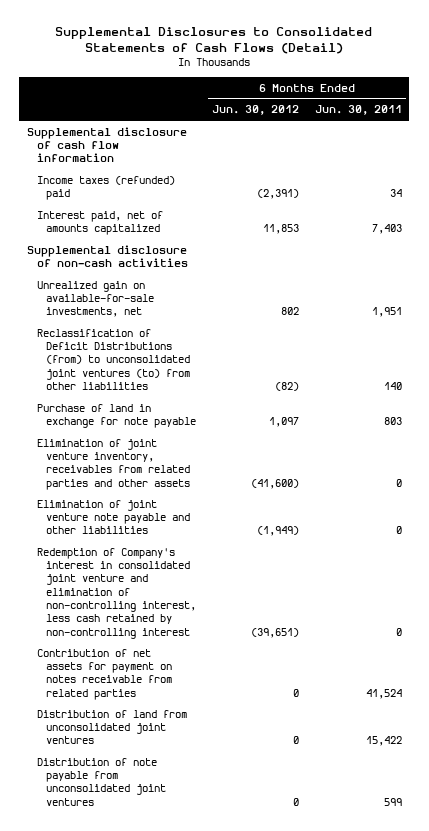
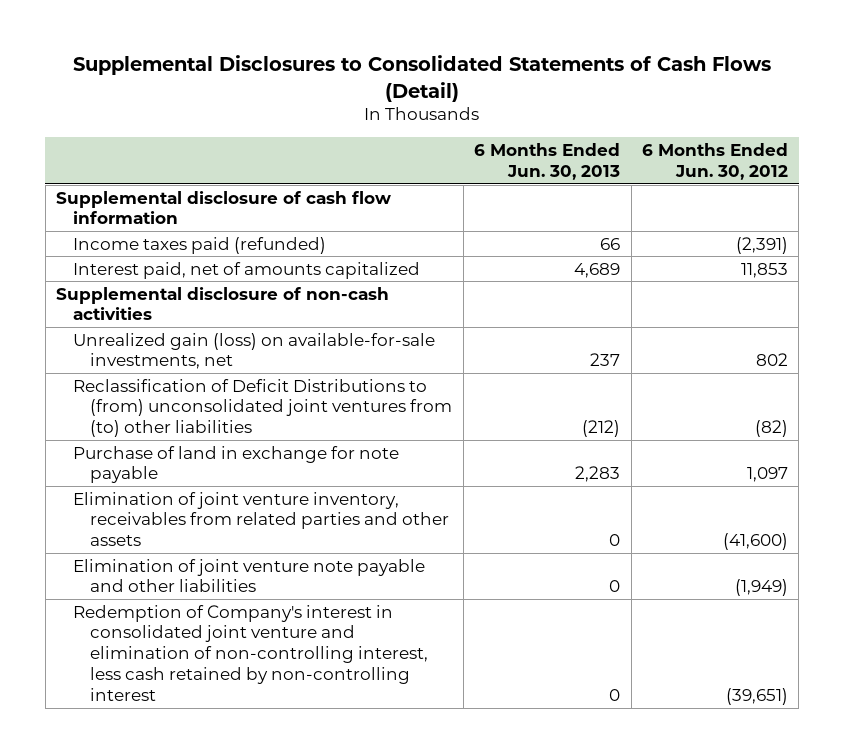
- | 6 Months Ended Jun. 30, 2012 | 6 Months Ended Jun. 30, 2011
+ | 6 Months Ended Jun. 30, 2013 | 6 Months Ended Jun. 30, 2012
- Income taxes (refunded) paid | (2,391) | 34
+ Income taxes paid (refunded) | 66 | (2,391)
- Unrealized gain on available-for-sale investments, net | 802 | 1,951
- Reclassification of Deficit Distributions (from) to unconsolidated joint ventures (to) from other liabilities | (82) | 140
+ Unrealized gain (loss) on available-for-sale investments, net | 237 | 802
+ Reclassification of Deficit Distributions to (from) unconsolidated joint ventures from (to) other liabilities | (212) | (82)
- Contribution of net assets for payment on notes receivable from related parties | 0 | 41,524
- Distribution of land from unconsolidated joint ventures | 0 | 15,422
- Distribution of note payable from unconsolidated joint ventures | 0 | 599

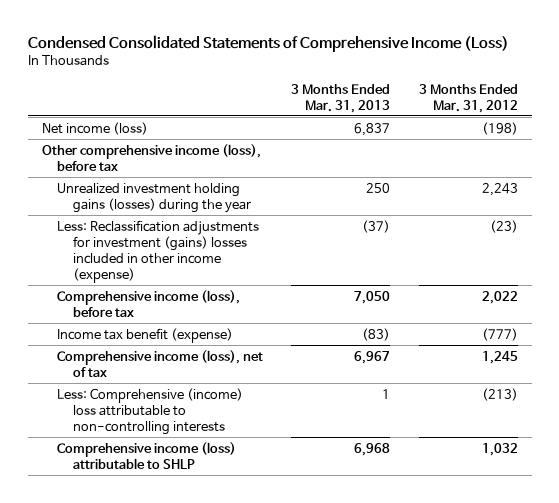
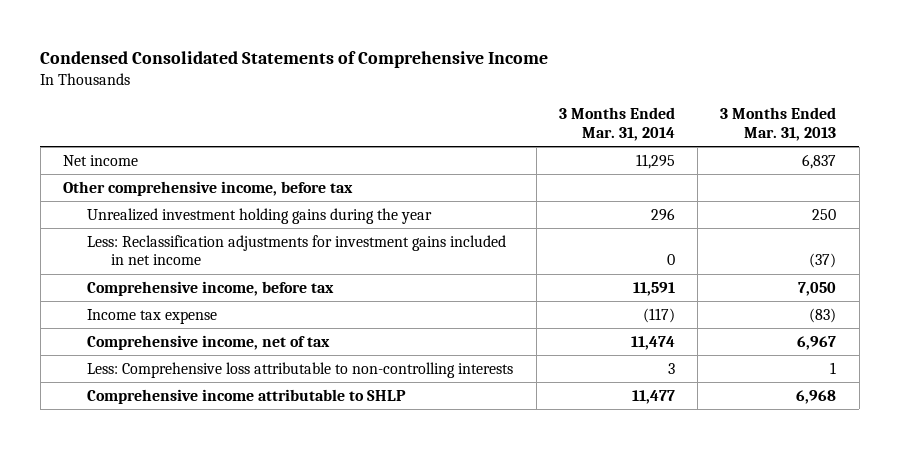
- Condensed Consolidated Statements of Comprehensive Income (Loss)
+ Condensed Consolidated Statements of Comprehensive Income
- | 3 Months Ended Mar. 31, 2013 | 3 Months Ended Mar. 31, 2012
+ | 3 Months Ended Mar. 31, 2014 | 3 Months Ended Mar. 31, 2013
- Net income (loss) | 6,837 | (198)
- Other comprehensive income (loss), before tax
- Unrealized investment holding gains (losses) during the year | 250 | 2,243
- Less: Reclassification adjustments for investment (gains) losses included in other income (expense) | (37) | (23)
- Comprehensive income (loss), before tax | 7,050 | 2,022
- Income tax benefit (expense) | (83) | (777)
- Comprehensive income (loss), net of tax | 6,967 | 1,245
- Less: Comprehensive (income) loss attributable to non-controlling interests | 1 | (213)
- Comprehensive income (loss) attributable to SHLP | 6,968 | 1,032
+ Net income | 11,295 | 6,837
+ Other comprehensive income, before tax
+ Unrealized investment holding gains during the year | 296 | 250
+ Less: Reclassification adjustments for investment gains included in net income | 0 | (37)
+ Comprehensive income, before tax | 11,591 | 7,050
+ Income tax expense | (117) | (83)
+ Comprehensive income, net of tax | 11,474 | 6,967
+ Less: Comprehensive loss attributable to non-controlling interests | 3 | 1
+ Comprehensive income attributable to SHLP | 11,477 | 6,968

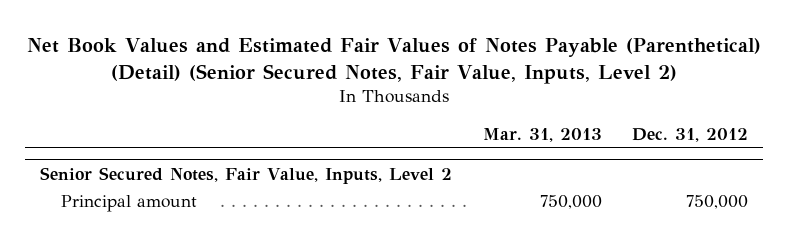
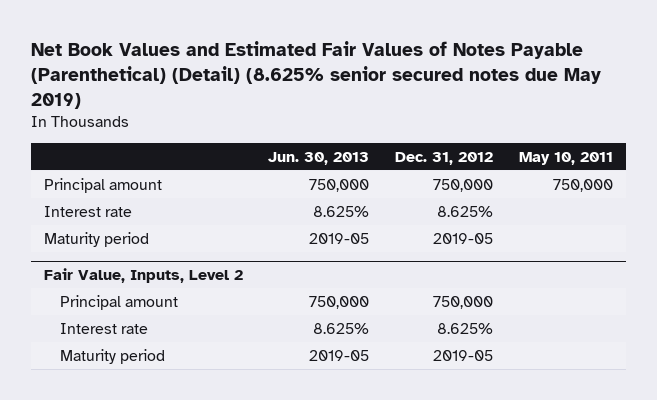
- Net Book Values and Estimated Fair Values of Notes Payable (Parenthetical) (Detail) (Senior Secured Notes, Fair Value, Inputs, Level 2)
+ Net Book Values and Estimated Fair Values of Notes Payable (Parenthetical) (Detail) (8.625% senior secured notes due May 2019)
- | Mar. 31, 2013 | Dec. 31, 2012
+ | Jun. 30, 2013 | Dec. 31, 2012 | May 10, 2011
- Senior Secured Notes, Fair Value, Inputs, Level 2
+ Interest rate | 8.625% | 8.625% |
+ Maturity period | 2019-05 | 2019-05 |
+ Fair Value, Inputs, Level 2
+ Principal amount | 750,000 | 750,000 |
+ Interest rate | 8.625% | 8.625% |
+ Maturity period | 2019-05 | 2019-05 |

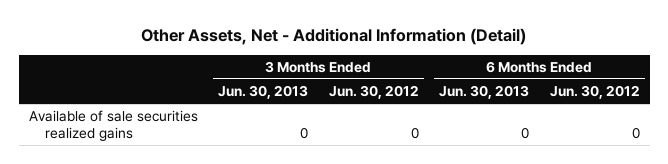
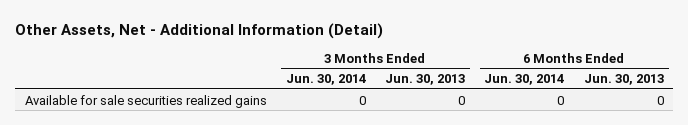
- | 3 Months Ended Jun. 30, 2013 | 3 Months Ended Jun. 30, 2012 | 6 Months Ended Jun. 30, 2013 | 6 Months Ended Jun. 30, 2012
+ | 3 Months Ended Jun. 30, 2014 | 3 Months Ended Jun. 30, 2013 | 6 Months Ended Jun. 30, 2014 | 6 Months Ended Jun. 30, 2013
- Available of sale securities realized gains | 0 | 0 | 0 | 0
+ Available for sale securities realized gains | 0 | 0 | 0 | 0

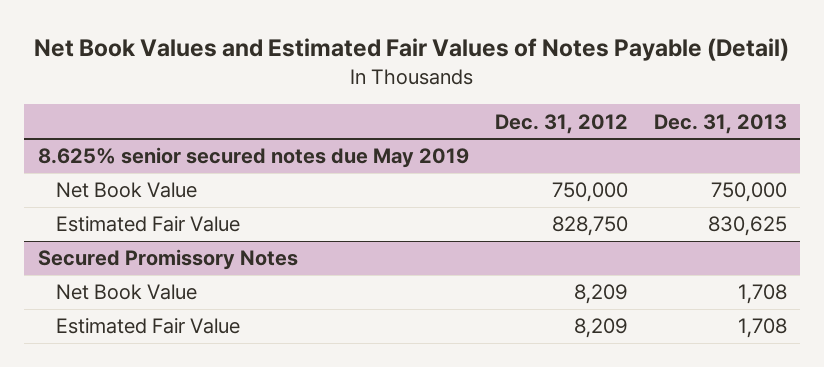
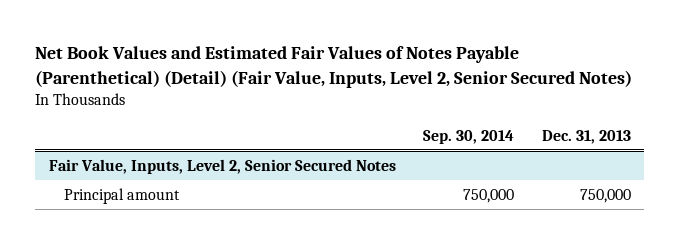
- Net Book Values and Estimated Fair Values of Notes Payable (Detail)
+ Net Book Values and Estimated Fair Values of Notes Payable (Parenthetical) (Detail) (Fair Value, Inputs, Level 2, Senior Secured Notes)
- | Dec. 31, 2012 | Dec. 31, 2013
+ | Sep. 30, 2014 | Dec. 31, 2013
- 8.625% senior secured notes due May 2019
- Net Book Value | 750,000 | 750,000
- Estimated Fair Value | 828,750 | 830,625
- Secured Promissory Notes
- Net Book Value | 8,209 | 1,708
- Estimated Fair Value | 8,209 | 1,708
+ Fair Value, Inputs, Level 2, Senior Secured Notes
+ Principal amount | 750,000 | 750,000

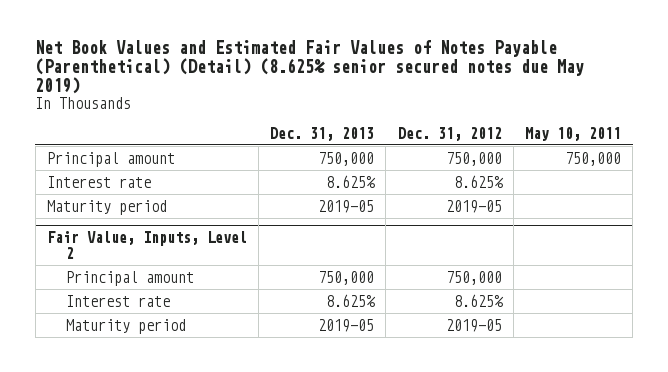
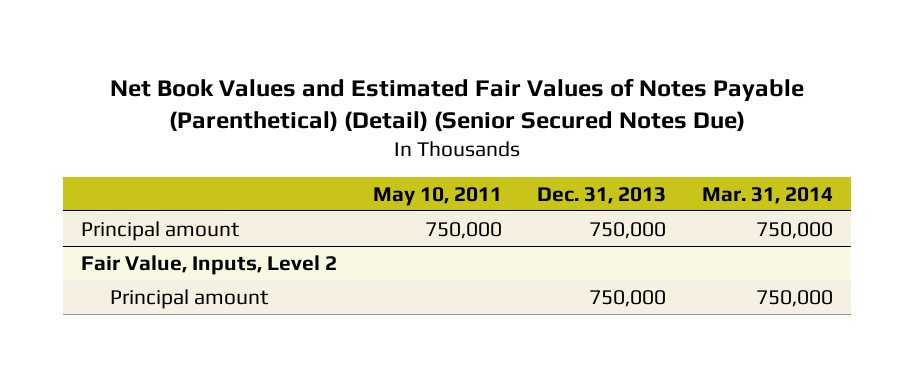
- Net Book Values and Estimated Fair Values of Notes Payable (Parenthetical) (Detail) (8.625% senior secured notes due May 2019)
+ Net Book Values and Estimated Fair Values of Notes Payable (Parenthetical) (Detail) (Senior Secured Notes Due)
- | Dec. 31, 2013 | Dec. 31, 2012 | May 10, 2011
+ | May 10, 2011 | Dec. 31, 2013 | Mar. 31, 2014
- Interest rate | 8.625% | 8.625% |
- Maturity period | 2019-05 | 2019-05 |
@ Fair Value, Inputs, Level 2
- Interest rate | 8.625% | 8.625% |
- Maturity period | 2019-05 | 2019-05 |

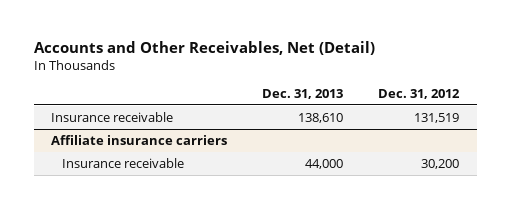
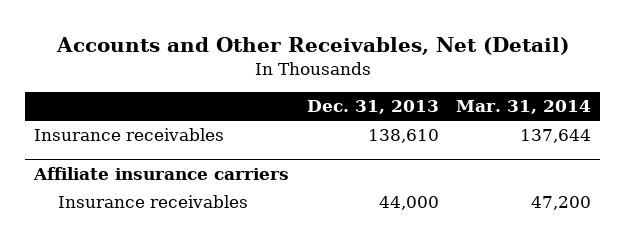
- | Dec. 31, 2013 | Dec. 31, 2012
+ | Dec. 31, 2013 | Mar. 31, 2014
- Insurance receivable | 138,610 | 131,519
+ Insurance receivables | 138,610 | 137,644
@ Affiliate insurance carriers
- Insurance receivable | 44,000 | 30,200
+ Insurance receivables | 44,000 | 47,200

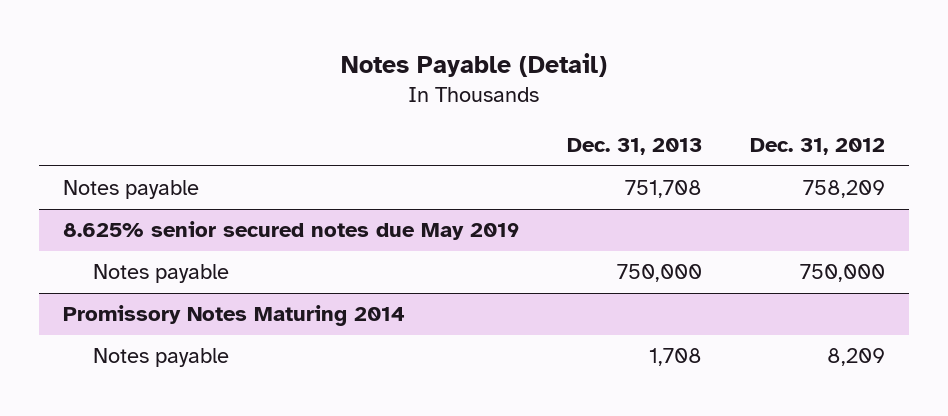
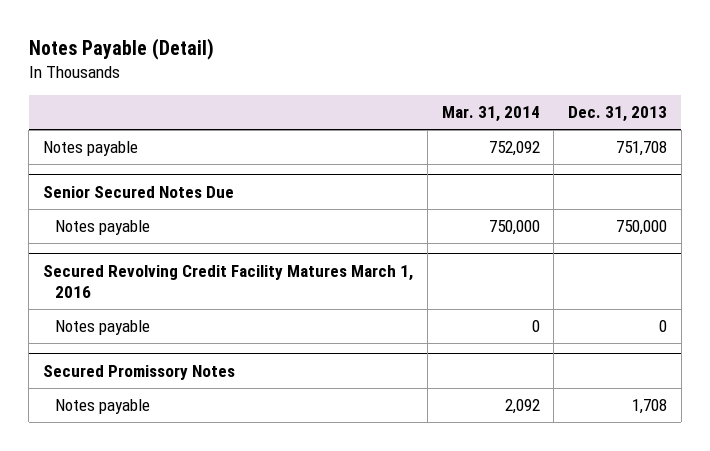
- | Dec. 31, 2013 | Dec. 31, 2012
+ | Mar. 31, 2014 | Dec. 31, 2013
- 8.625% senior secured notes due May 2019
+ Senior Secured Notes Due
- Promissory Notes Maturing 2014
+ Secured Revolving Credit Facility Matures March 1, 2016
+ Notes payable | 0 | 0
+ Secured Promissory Notes

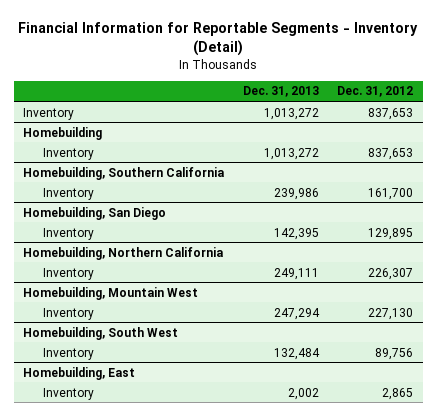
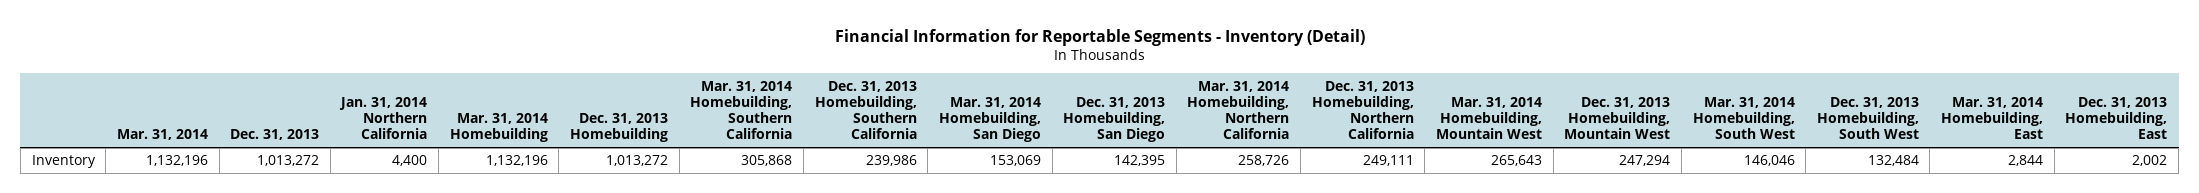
- | Dec. 31, 2013 | Dec. 31, 2012
+ | Mar. 31, 2014 | Dec. 31, 2013 | Jan. 31, 2014 Northern California | Mar. 31, 2014 Homebuilding | Dec. 31, 2013 Homebuilding | Mar. 31, 2014 Homebuilding, Southern California | Dec. 31, 2013 Homebuilding, Southern California | Mar. 31, 2014 Homebuilding, San Diego | Dec. 31, 2013 Homebuilding, San Diego | Mar. 31, 2014 Homebuilding, Northern California | Dec. 31, 2013 Homebuilding, Northern California | Mar. 31, 2014 Homebuilding, Mountain West | Dec. 31, 2013 Homebuilding, Mountain West | Mar. 31, 2014 Homebuilding, South West | Dec. 31, 2013 Homebuilding, South West | Mar. 31, 2014 Homebuilding, East | Dec. 31, 2013 Homebuilding, East
- Homebuilding
- Inventory | 1,013,272 | 837,653
- Homebuilding, Southern California
- Inventory | 239,986 | 161,700
- Homebuilding, San Diego
- Inventory | 142,395 | 129,895
- Homebuilding, Northern California
- Inventory | 249,111 | 226,307
- Homebuilding, Mountain West
- Inventory | 247,294 | 227,130
- Homebuilding, South West
- Inventory | 132,484 | 89,756
- Homebuilding, East
- Inventory | 2,002 | 2,865

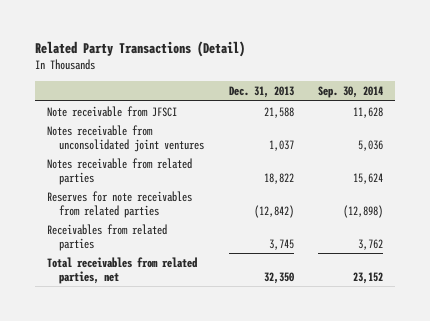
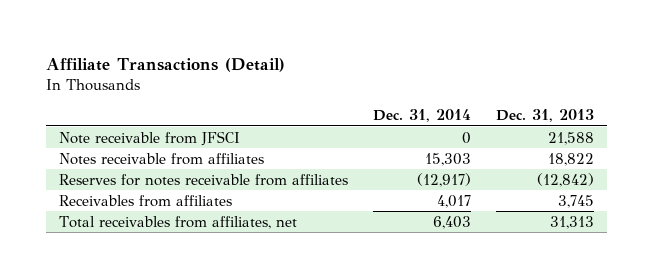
- Related Party Transactions (Detail)
+ Affiliate Transactions (Detail)
- | Dec. 31, 2013 | Sep. 30, 2014
+ | Dec. 31, 2014 | Dec. 31, 2013
- Notes receivable from unconsolidated joint ventures | 1,037 | 5,036
- Notes receivable from related parties | 18,822 | 15,624
- Reserves for note receivables from related parties | (12,842) | (12,898)
- Receivables from related parties | 3,745 | 3,762
- Total receivables from related parties, net | 32,350 | 23,152
+ Notes receivable from affiliates | 15,303 | 18,822
+ Reserves for notes receivable from affiliates | (12,917) | (12,842)
+ Receivables from affiliates | 4,017 | 3,745
+ Total receivables from affiliates, net | 6,403 | 31,313

